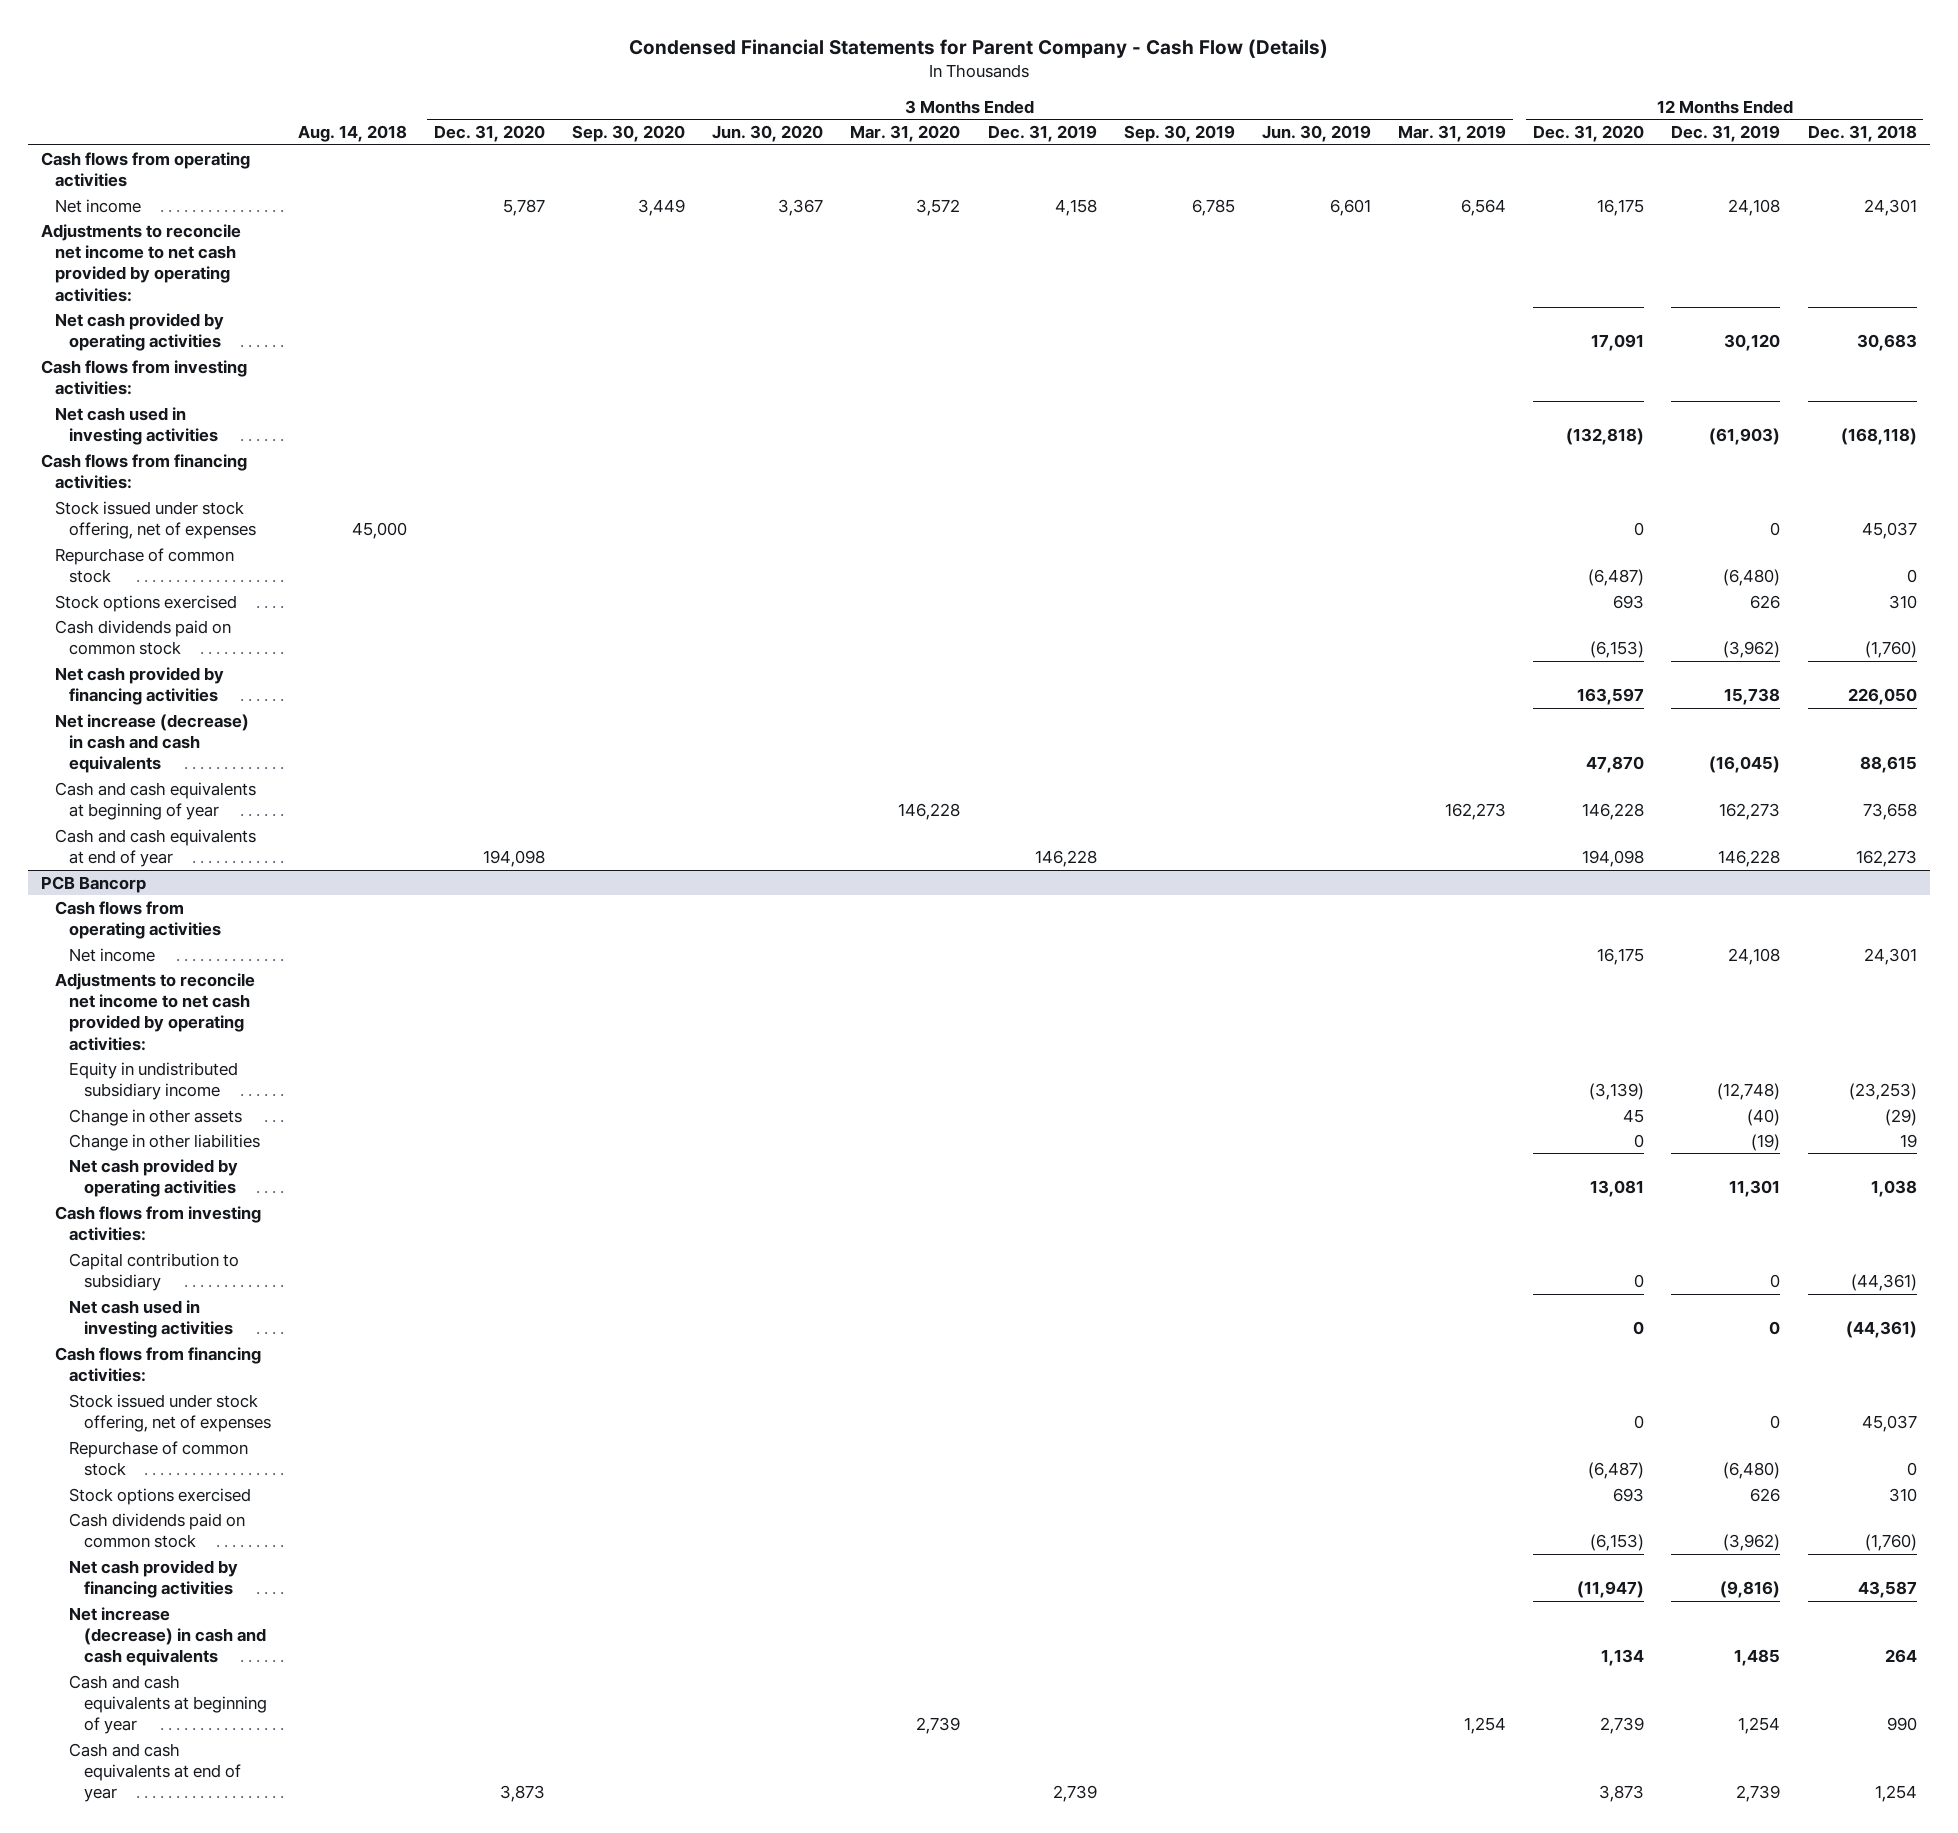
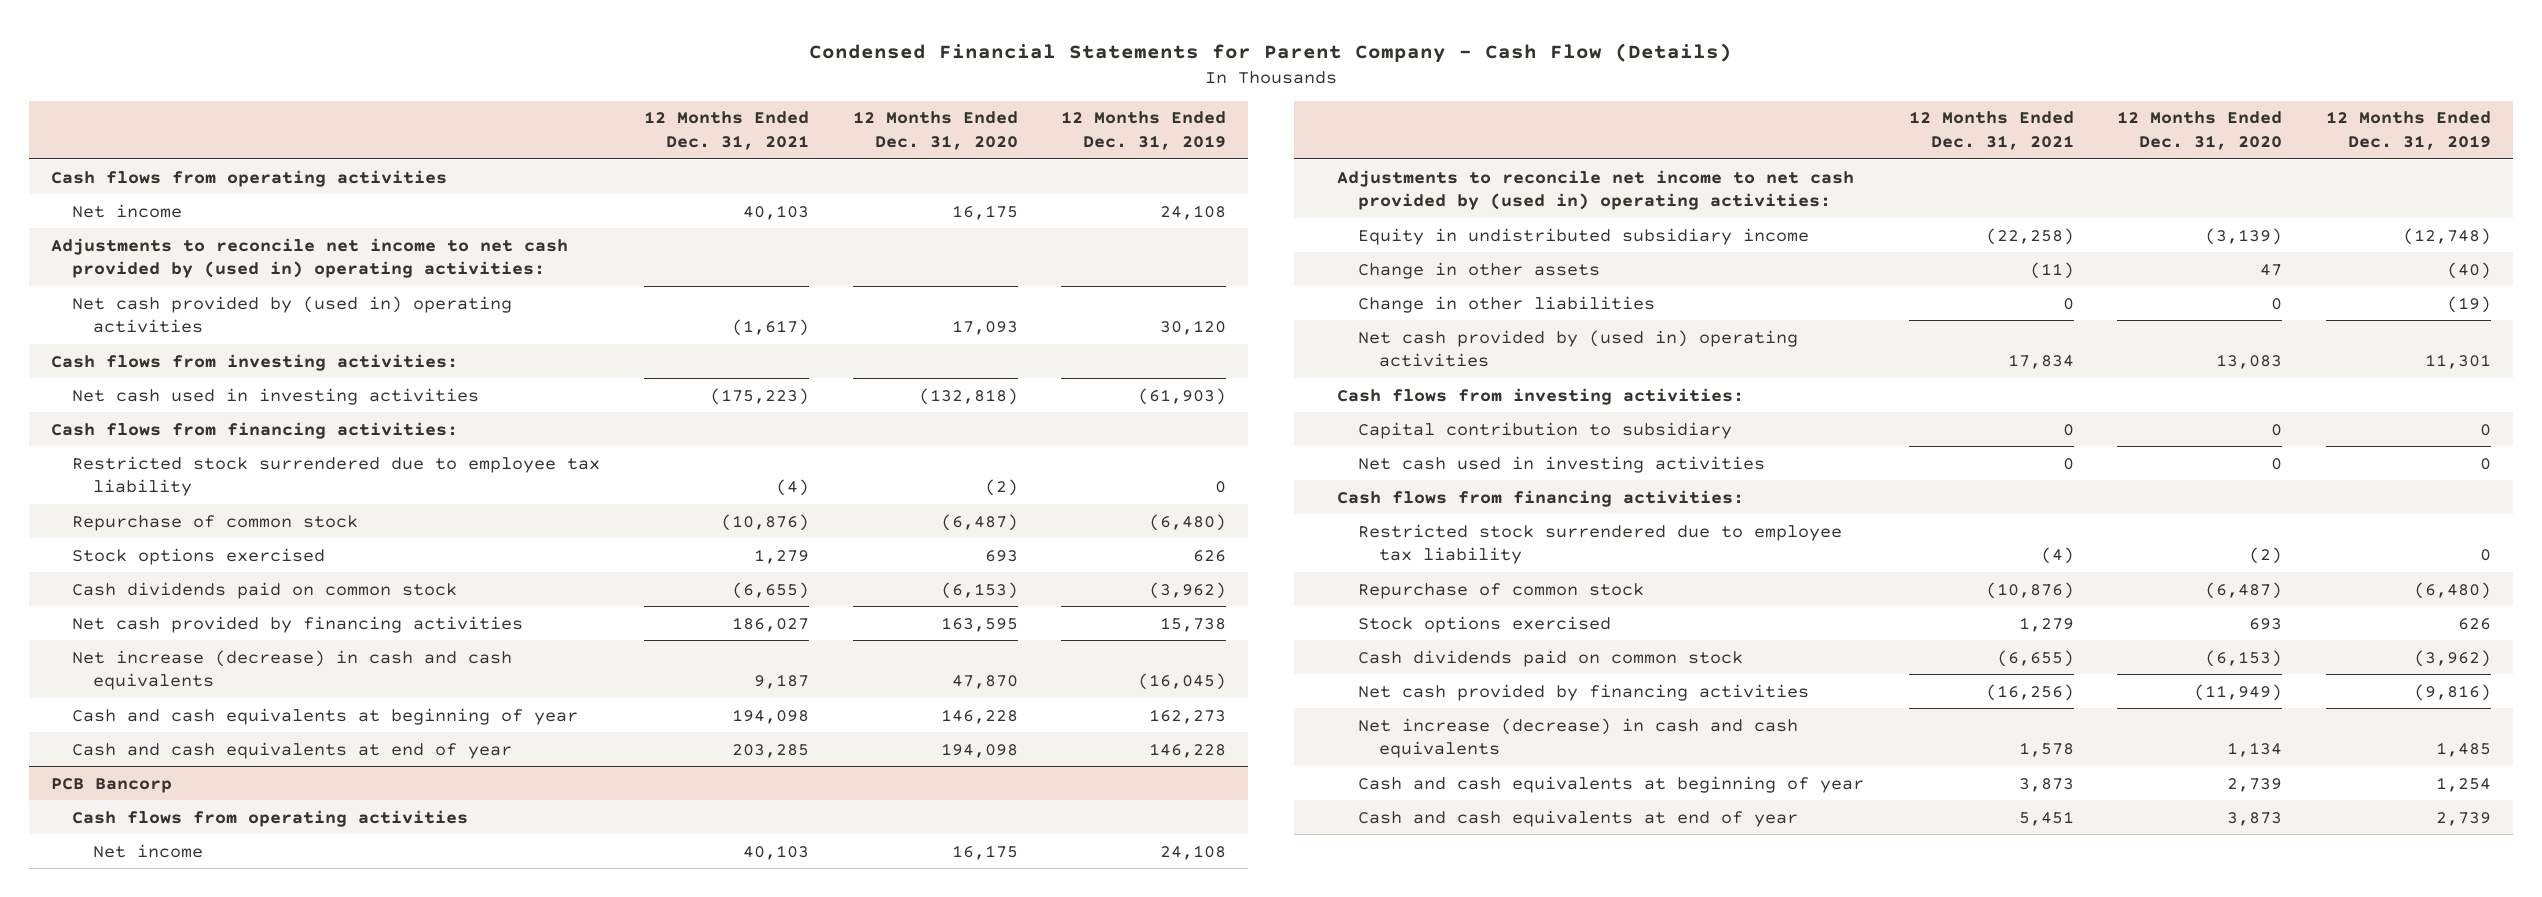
- | Aug. 14, 2018 | 3 Months Ended Dec. 31, 2020 | 3 Months Ended Sep. 30, 2020 | 3 Months Ended Jun. 30, 2020 | 3 Months Ended Mar. 31, 2020 | 3 Months Ended Dec. 31, 2019 | 3 Months Ended Sep. 30, 2019 | 3 Months Ended Jun. 30, 2019 | 3 Months Ended Mar. 31, 2019 | 12 Months Ended Dec. 31, 2020 | 12 Months Ended Dec. 31, 2019 | 12 Months Ended Dec. 31, 2018
+ | 12 Months Ended Dec. 31, 2021 | 12 Months Ended Dec. 31, 2020 | 12 Months Ended Dec. 31, 2019
- Adjustments to reconcile net income to net cash provided by operating activities:
- Net cash provided by operating activities | | | | | | | | | | 17,091 | 30,120 | 30,683
+ Adjustments to reconcile net income to net cash provided by (used in) operating activities:
+ Net cash provided by (used in) operating activities | (1,617) | 17,093 | 30,120
- Stock issued under stock offering, net of expenses | 45,000 | | | | | | | | | 0 | 0 | 45,037
+ Restricted stock surrendered due to employee tax liability | (4) | (2) | 0
- Net cash provided by financing activities | | | | | | | | | | 163,597 | 15,738 | 226,050
+ Net cash provided by financing activities | 186,027 | 163,595 | 15,738
@ PCB Bancorp
- Adjustments to reconcile net income to net cash provided by operating activities:
+ Adjustments to reconcile net income to net cash provided by (used in) operating activities:
- Change in other assets | | | | | | | | | | 45 | (40) | (29)
+ Change in other assets | (11) | 47 | (40)
- Net cash provided by operating activities | | | | | | | | | | 13,081 | 11,301 | 1,038
+ Net cash provided by (used in) operating activities | 17,834 | 13,083 | 11,301
- Stock issued under stock offering, net of expenses | | | | | | | | | | 0 | 0 | 45,037
+ Restricted stock surrendered due to employee tax liability | (4) | (2) | 0
- Net cash provided by financing activities | | | | | | | | | | (11,947) | (9,816) | 43,587
+ Net cash provided by financing activities | (16,256) | (11,949) | (9,816)

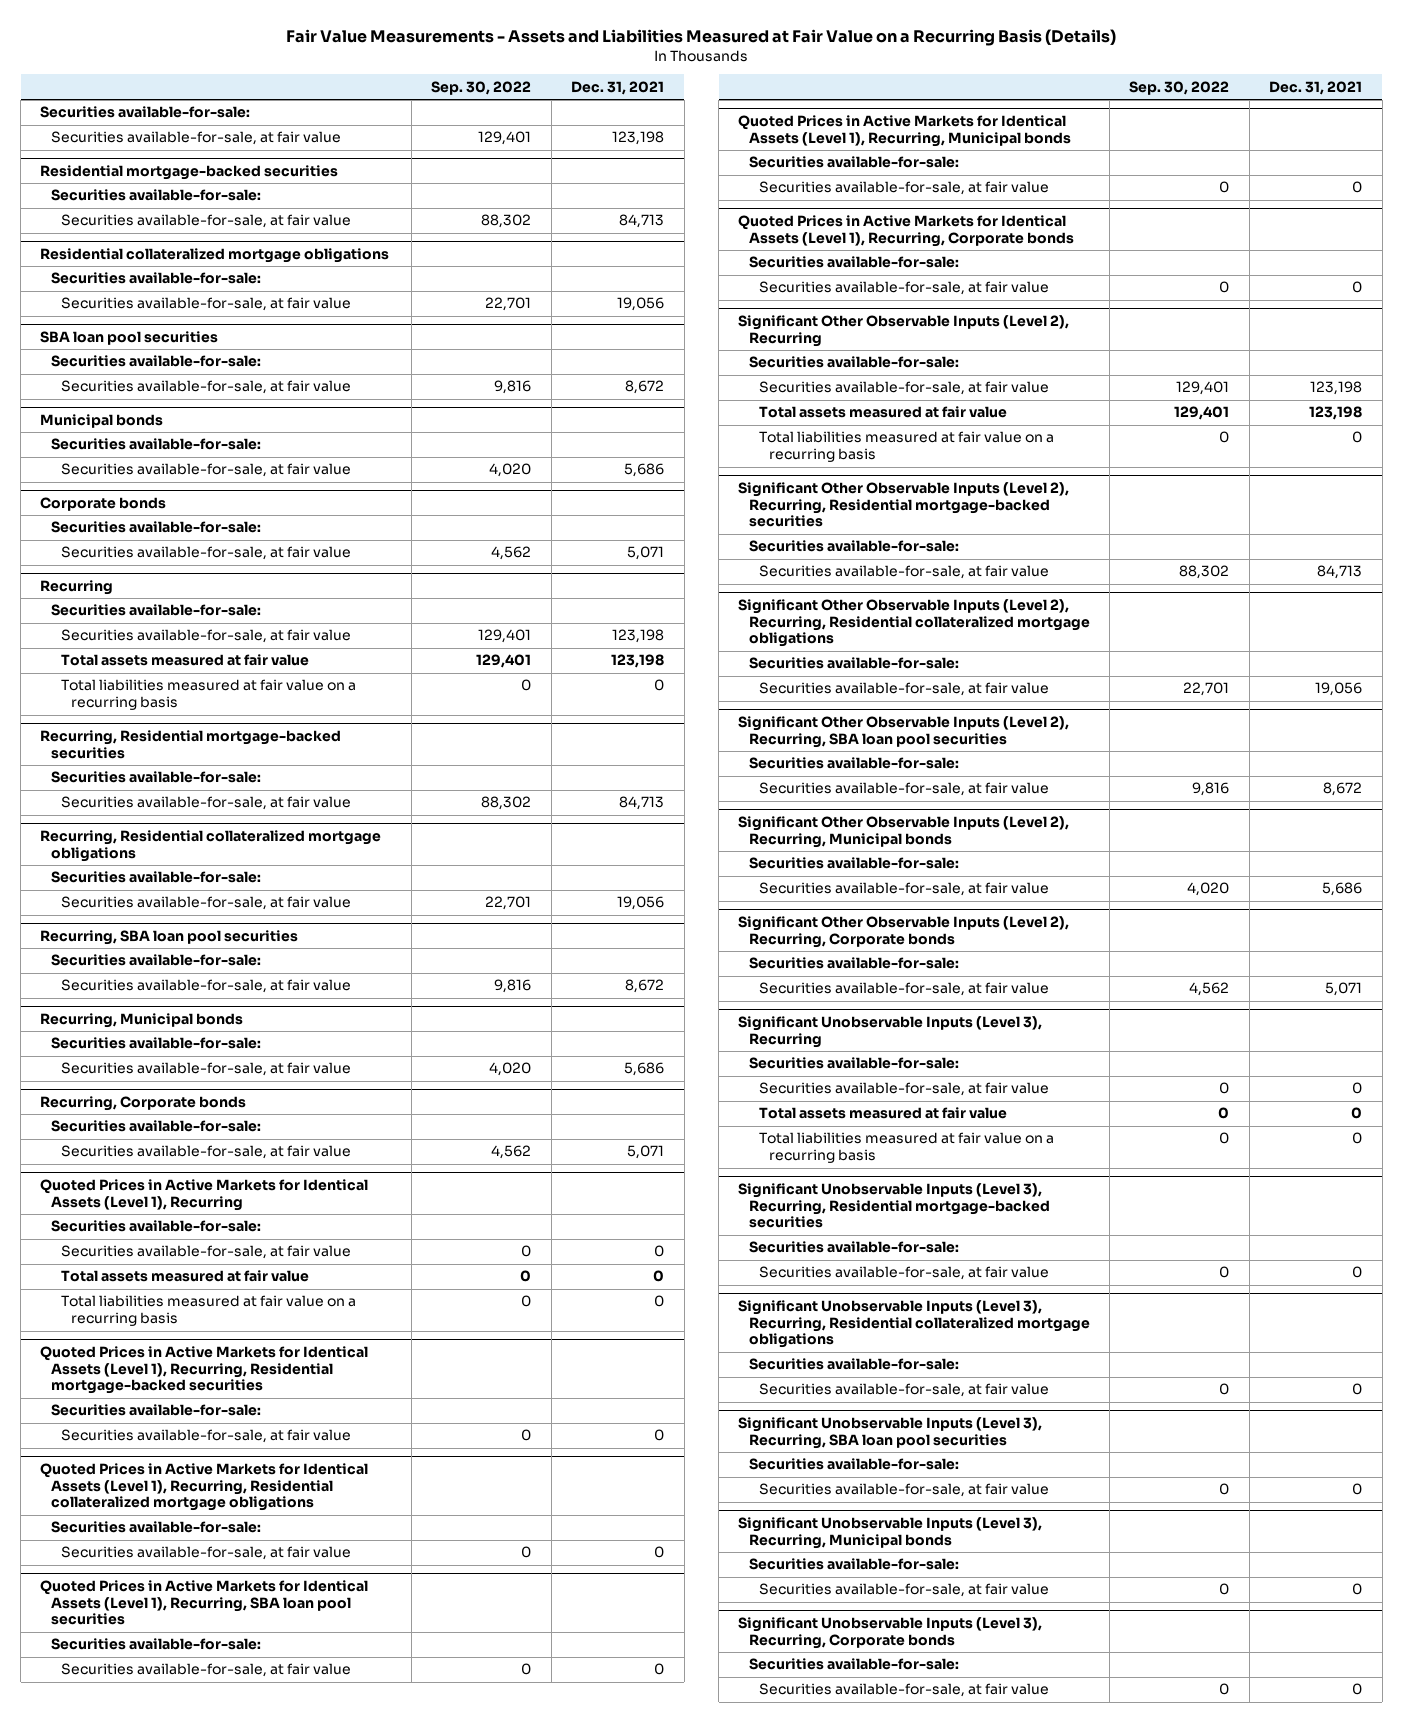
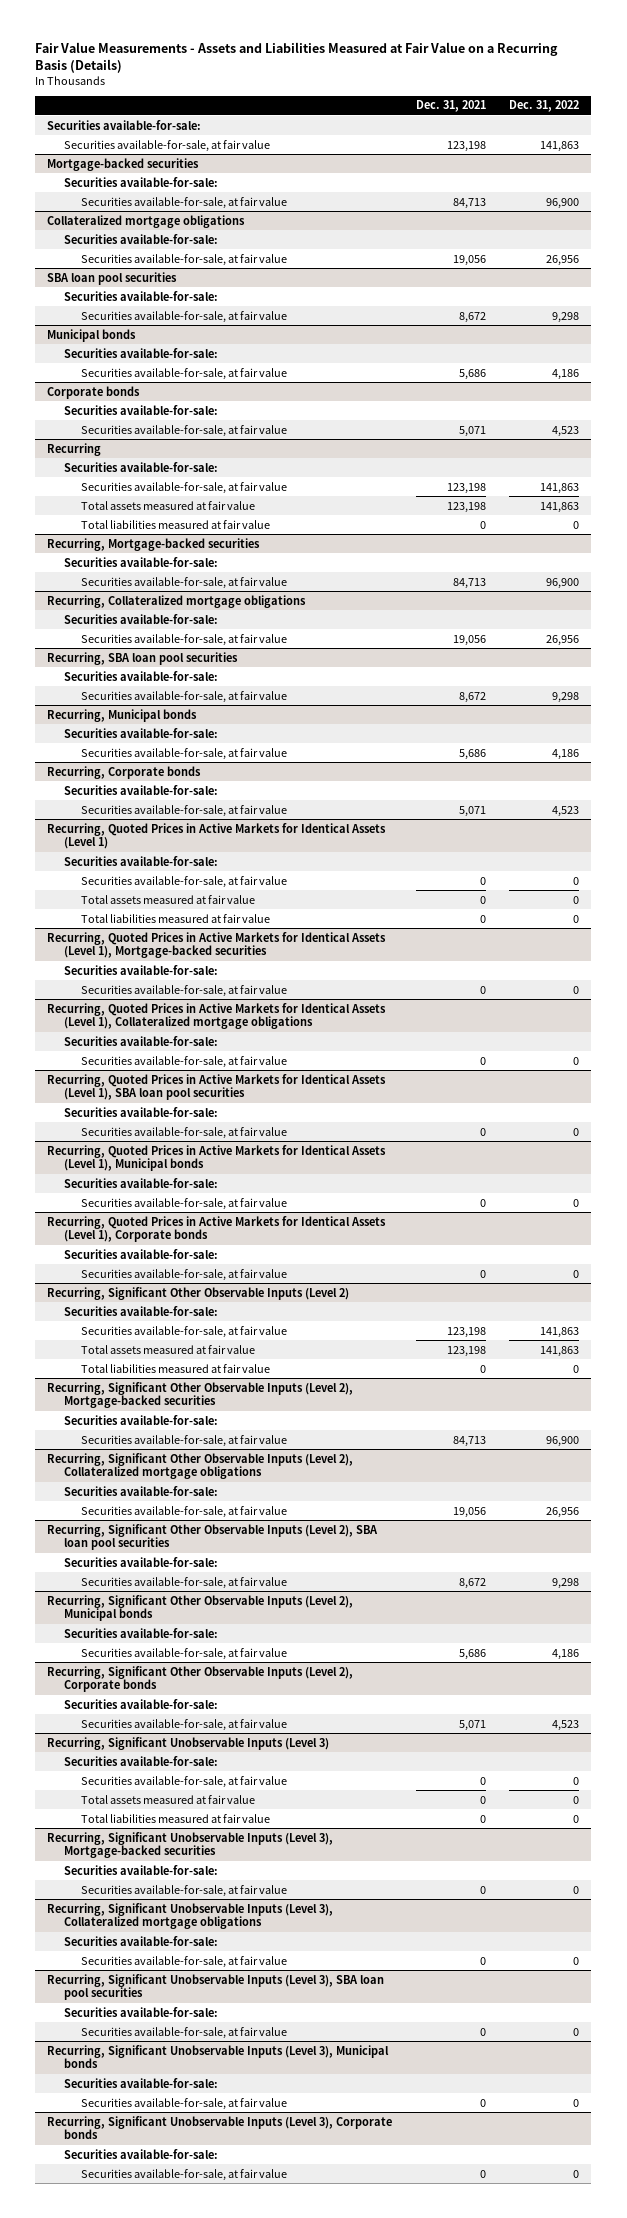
- | Sep. 30, 2022 | Dec. 31, 2021
+ | Dec. 31, 2021 | Dec. 31, 2022
- Residential mortgage-backed securities
+ Mortgage-backed securities
- Residential collateralized mortgage obligations
+ Collateralized mortgage obligations
@ Recurring
- Total liabilities measured at fair value on a recurring basis | 0 | 0
- Recurring, Residential mortgage-backed securities
@ Recurring
+ Total liabilities measured at fair value | 0 | 0
+ Recurring, Mortgage-backed securities
- Recurring, Residential collateralized mortgage obligations
+ Recurring, Collateralized mortgage obligations
- Quoted Prices in Active Markets for Identical Assets (Level 1), Recurring
+ Recurring, Quoted Prices in Active Markets for Identical Assets (Level 1)
- Total liabilities measured at fair value on a recurring basis | 0 | 0
- Quoted Prices in Active Markets for Identical Assets (Level 1), Recurring, Residential mortgage-backed securities
+ Total liabilities measured at fair value | 0 | 0
+ Recurring, Quoted Prices in Active Markets for Identical Assets (Level 1), Mortgage-backed securities
- Quoted Prices in Active Markets for Identical Assets (Level 1), Recurring, Residential collateralized mortgage obligations
+ Recurring, Quoted Prices in Active Markets for Identical Assets (Level 1), Collateralized mortgage obligations
- Quoted Prices in Active Markets for Identical Assets (Level 1), Recurring, SBA loan pool securities
+ Recurring, Quoted Prices in Active Markets for Identical Assets (Level 1), SBA loan pool securities
- Quoted Prices in Active Markets for Identical Assets (Level 1), Recurring, Municipal bonds
+ Recurring, Quoted Prices in Active Markets for Identical Assets (Level 1), Municipal bonds
- Quoted Prices in Active Markets for Identical Assets (Level 1), Recurring, Corporate bonds
+ Recurring, Quoted Prices in Active Markets for Identical Assets (Level 1), Corporate bonds
- Significant Other Observable Inputs (Level 2), Recurring
+ Recurring, Significant Other Observable Inputs (Level 2)
- Total liabilities measured at fair value on a recurring basis | 0 | 0
- Significant Other Observable Inputs (Level 2), Recurring, Residential mortgage-backed securities
+ Total liabilities measured at fair value | 0 | 0
+ Recurring, Significant Other Observable Inputs (Level 2), Mortgage-backed securities
- Significant Other Observable Inputs (Level 2), Recurring, Residential collateralized mortgage obligations
+ Recurring, Significant Other Observable Inputs (Level 2), Collateralized mortgage obligations
- Significant Other Observable Inputs (Level 2), Recurring, SBA loan pool securities
+ Recurring, Significant Other Observable Inputs (Level 2), SBA loan pool securities
- Significant Other Observable Inputs (Level 2), Recurring, Municipal bonds
+ Recurring, Significant Other Observable Inputs (Level 2), Municipal bonds
- Significant Other Observable Inputs (Level 2), Recurring, Corporate bonds
+ Recurring, Significant Other Observable Inputs (Level 2), Corporate bonds
- Significant Unobservable Inputs (Level 3), Recurring
+ Recurring, Significant Unobservable Inputs (Level 3)
- Total liabilities measured at fair value on a recurring basis | 0 | 0
- Significant Unobservable Inputs (Level 3), Recurring, Residential mortgage-backed securities
+ Total liabilities measured at fair value | 0 | 0
+ Recurring, Significant Unobservable Inputs (Level 3), Mortgage-backed securities
- Significant Unobservable Inputs (Level 3), Recurring, Residential collateralized mortgage obligations
+ Recurring, Significant Unobservable Inputs (Level 3), Collateralized mortgage obligations
- Significant Unobservable Inputs (Level 3), Recurring, SBA loan pool securities
+ Recurring, Significant Unobservable Inputs (Level 3), SBA loan pool securities
- Significant Unobservable Inputs (Level 3), Recurring, Municipal bonds
+ Recurring, Significant Unobservable Inputs (Level 3), Municipal bonds
- Significant Unobservable Inputs (Level 3), Recurring, Corporate bonds
+ Recurring, Significant Unobservable Inputs (Level 3), Corporate bonds

